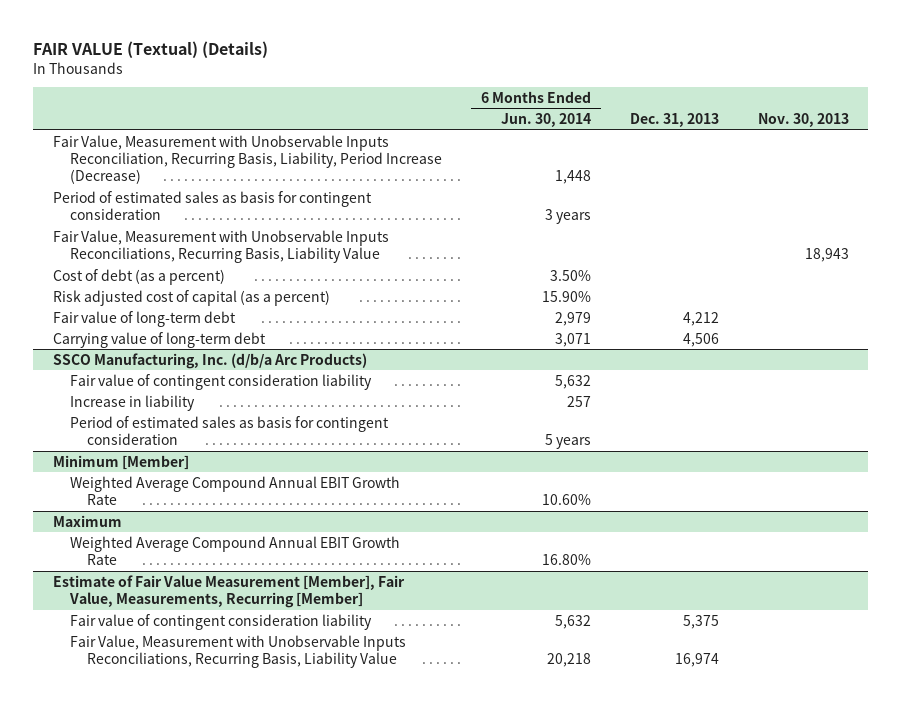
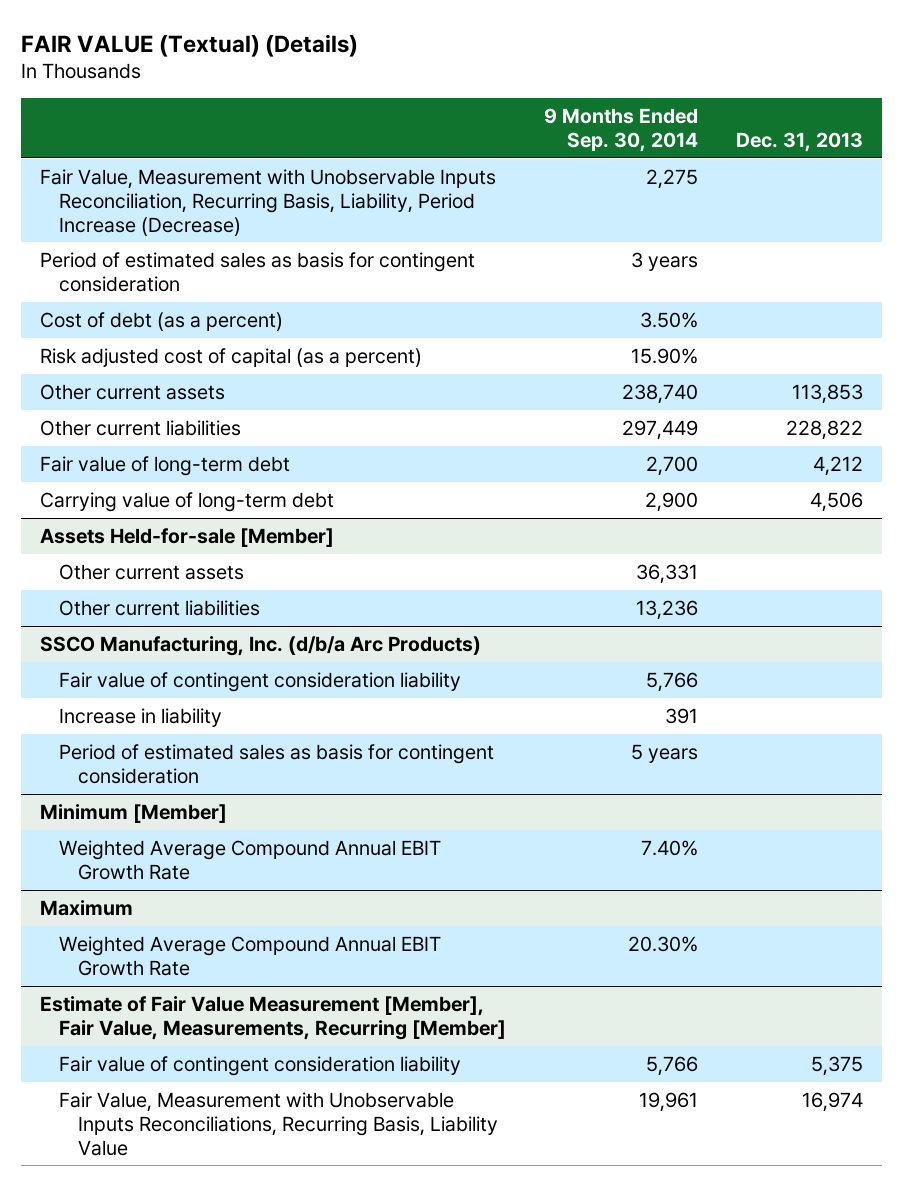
- | 6 Months Ended Jun. 30, 2014 | Dec. 31, 2013 | Nov. 30, 2013
+ | 9 Months Ended Sep. 30, 2014 | Dec. 31, 2013
- Fair Value, Measurement with Unobservable Inputs Reconciliations, Recurring Basis, Liability Value | | | 18,943
+ Other current assets | 238,740 | 113,853
+ Other current liabilities | 297,449 | 228,822
+ Assets Held-for-sale [Member]
+ Other current assets | 36,331 |
+ Other current liabilities | 13,236 |

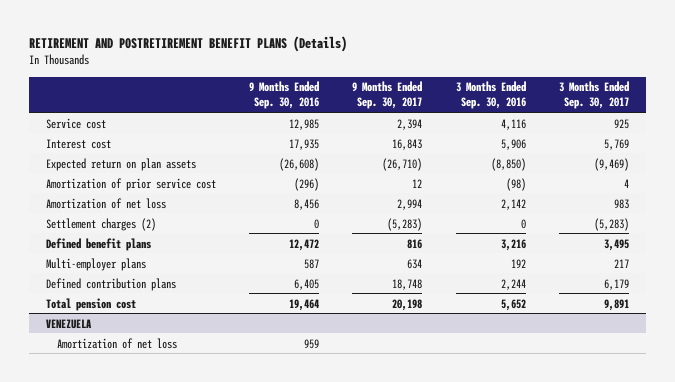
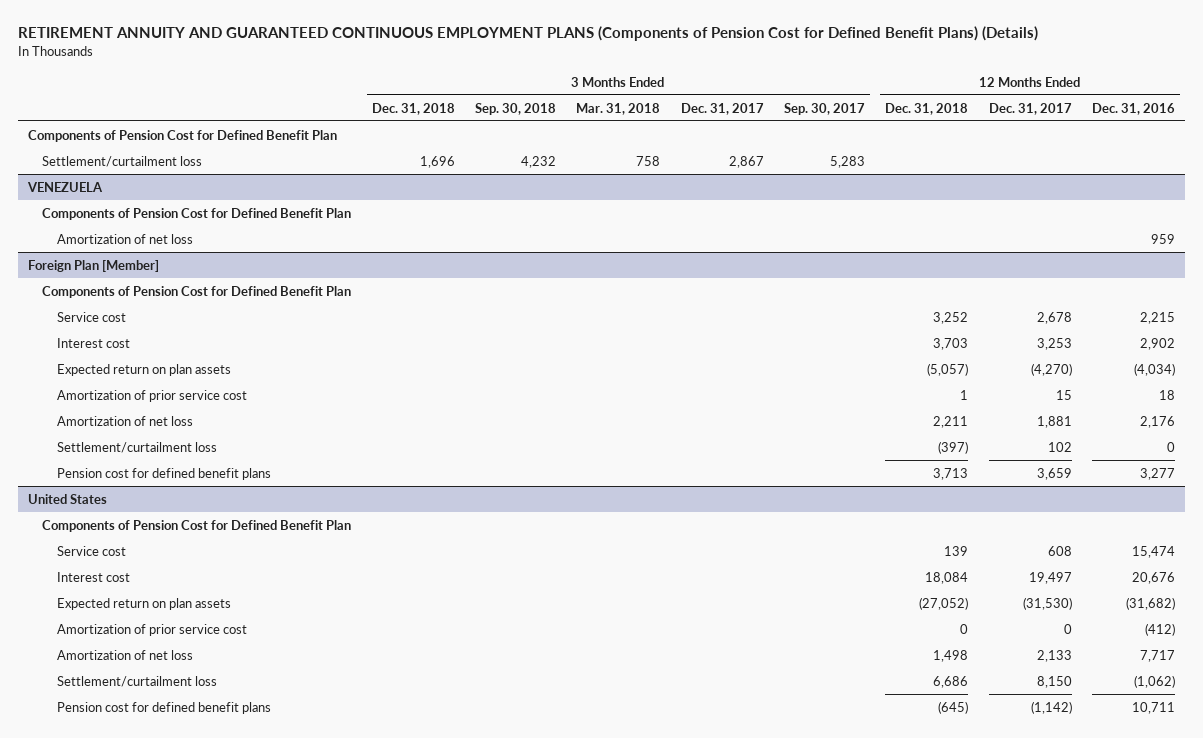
- RETIREMENT AND POSTRETIREMENT BENEFIT PLANS (Details)
+ RETIREMENT ANNUITY AND GUARANTEED CONTINUOUS EMPLOYMENT PLANS (Components of Pension Cost for Defined Benefit Plans) (Details)
- | 9 Months Ended Sep. 30, 2016 | 9 Months Ended Sep. 30, 2017 | 3 Months Ended Sep. 30, 2016 | 3 Months Ended Sep. 30, 2017
+ | 3 Months Ended Dec. 31, 2018 | 3 Months Ended Sep. 30, 2018 | 3 Months Ended Mar. 31, 2018 | 3 Months Ended Dec. 31, 2017 | 3 Months Ended Sep. 30, 2017 | 12 Months Ended Dec. 31, 2018 | 12 Months Ended Dec. 31, 2017 | 12 Months Ended Dec. 31, 2016
- Service cost | 12,985 | 2,394 | 4,116 | 925
- Interest cost | 17,935 | 16,843 | 5,906 | 5,769
- Expected return on plan assets | (26,608) | (26,710) | (8,850) | (9,469)
- Amortization of prior service cost | (296) | 12 | (98) | 4
- Amortization of net loss | 8,456 | 2,994 | 2,142 | 983
- Settlement charges (2) | 0 | (5,283) | 0 | (5,283)
- Defined benefit plans | 12,472 | 816 | 3,216 | 3,495
- Multi-employer plans | 587 | 634 | 192 | 217
- Defined contribution plans | 6,405 | 18,748 | 2,244 | 6,179
- Total pension cost | 19,464 | 20,198 | 5,652 | 9,891
+ Components of Pension Cost for Defined Benefit Plan
+ Settlement/curtailment loss | 1,696 | 4,232 | 758 | 2,867 | 5,283 | | |
@ VENEZUELA
+ Components of Pension Cost for Defined Benefit Plan
+ Foreign Plan [Member]
+ Components of Pension Cost for Defined Benefit Plan
+ Service cost | | | | | | 3,252 | 2,678 | 2,215
+ Interest cost | | | | | | 3,703 | 3,253 | 2,902
+ Expected return on plan assets | | | | | | (5,057) | (4,270) | (4,034)
+ Amortization of prior service cost | | | | | | 1 | 15 | 18
+ Amortization of net loss | | | | | | 2,211 | 1,881 | 2,176
+ Settlement/curtailment loss | | | | | | (397) | 102 | 0
+ Pension cost for defined benefit plans | | | | | | 3,713 | 3,659 | 3,277
+ United States
+ Components of Pension Cost for Defined Benefit Plan
+ Service cost | | | | | | 139 | 608 | 15,474
+ Interest cost | | | | | | 18,084 | 19,497 | 20,676
+ Expected return on plan assets | | | | | | (27,052) | (31,530) | (31,682)
+ Amortization of prior service cost | | | | | | 0 | 0 | (412)
+ Amortization of net loss | | | | | | 1,498 | 2,133 | 7,717
+ Settlement/curtailment loss | | | | | | 6,686 | 8,150 | (1,062)
+ Pension cost for defined benefit plans | | | | | | (645) | (1,142) | 10,711

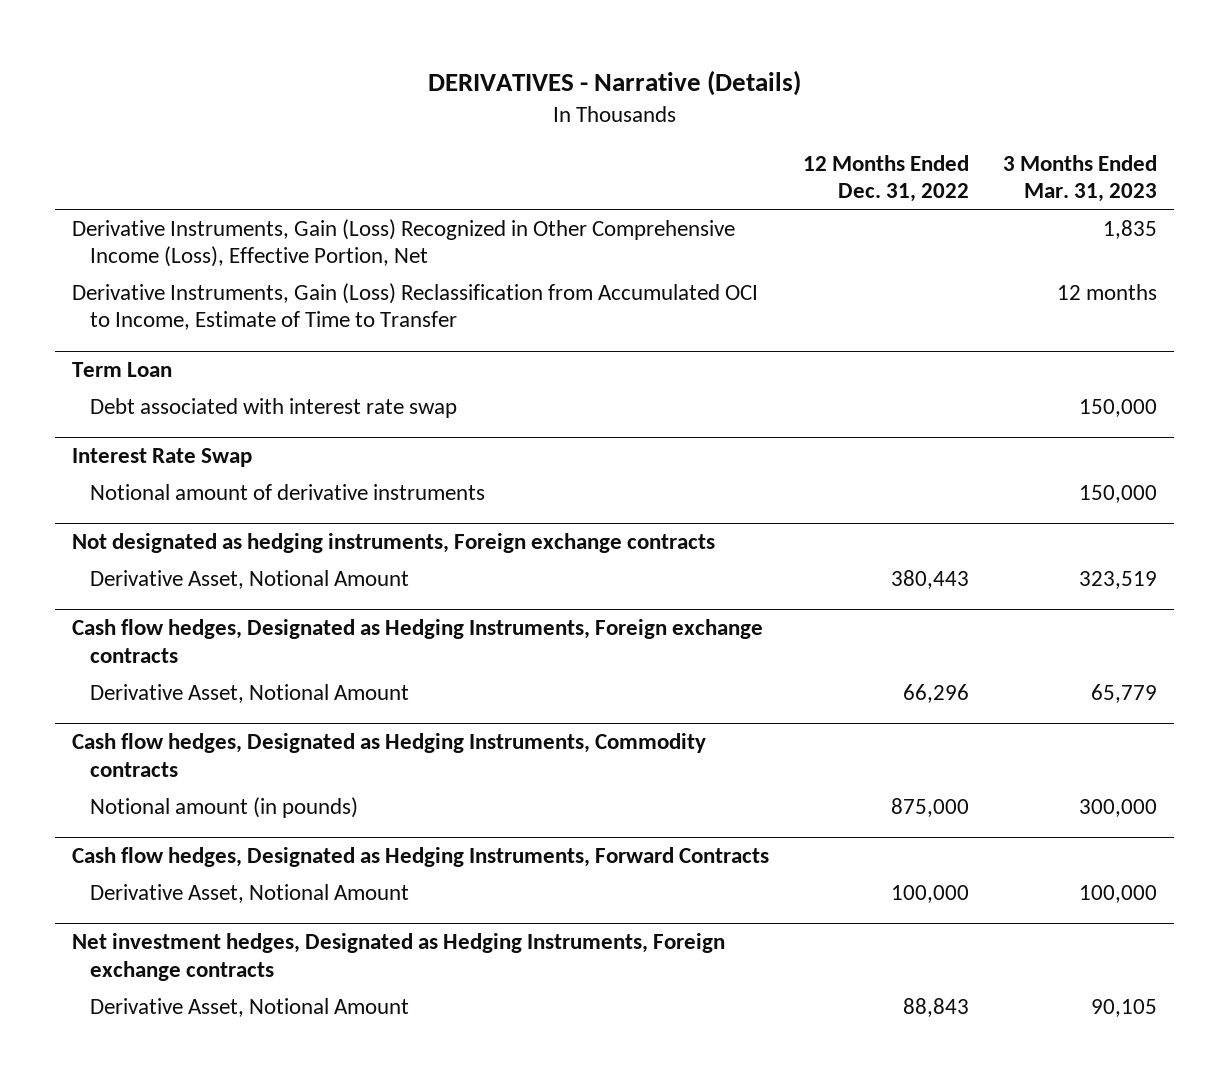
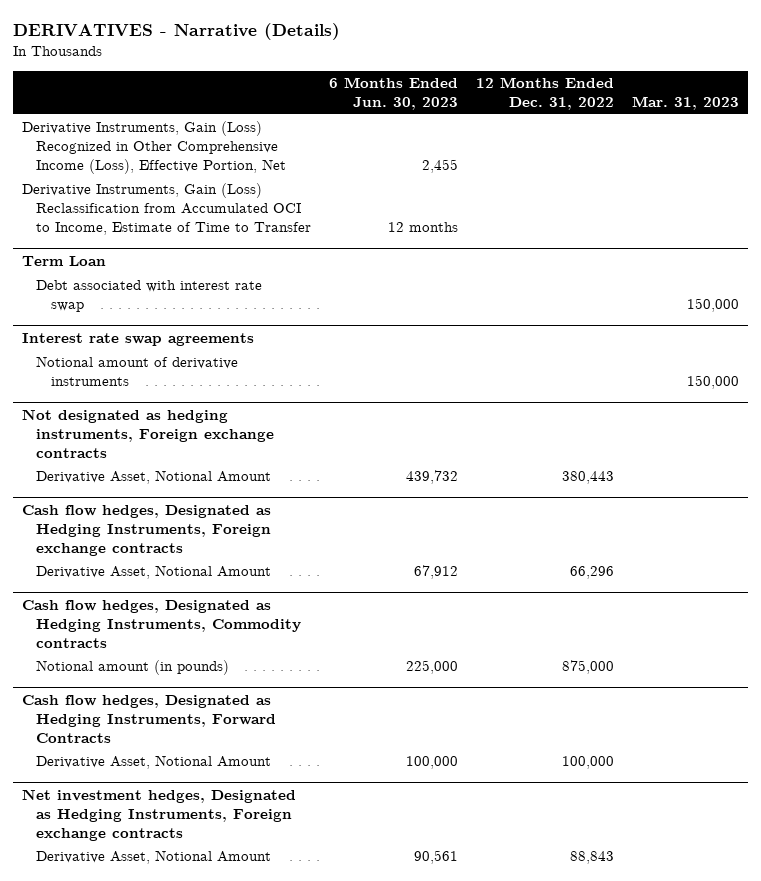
- | 12 Months Ended Dec. 31, 2022 | 3 Months Ended Mar. 31, 2023
+ | 6 Months Ended Jun. 30, 2023 | 12 Months Ended Dec. 31, 2022 | Mar. 31, 2023
- Interest Rate Swap
+ Interest rate swap agreements

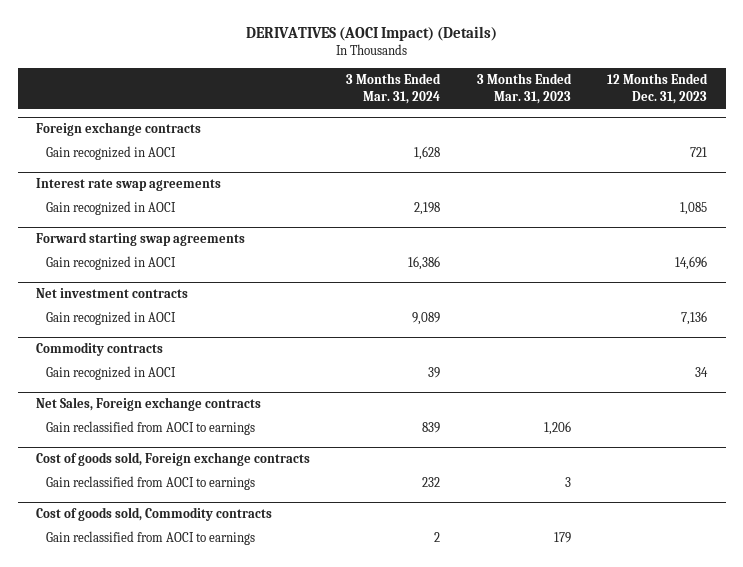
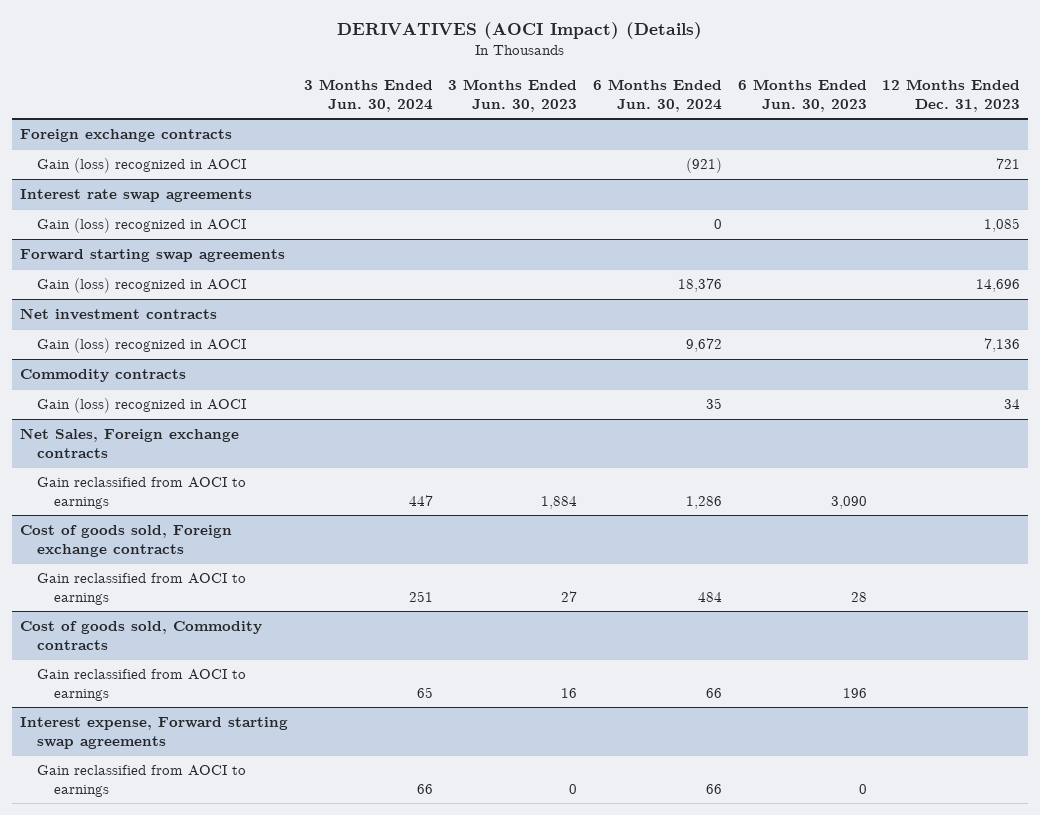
- | 3 Months Ended Mar. 31, 2024 | 3 Months Ended Mar. 31, 2023 | 12 Months Ended Dec. 31, 2023
+ | 3 Months Ended Jun. 30, 2024 | 3 Months Ended Jun. 30, 2023 | 6 Months Ended Jun. 30, 2024 | 6 Months Ended Jun. 30, 2023 | 12 Months Ended Dec. 31, 2023
@ Foreign exchange contracts
- Gain recognized in AOCI | 1,628 | | 721
+ Gain (loss) recognized in AOCI | | | (921) | | 721
@ Interest rate swap agreements
- Gain recognized in AOCI | 2,198 | | 1,085
+ Gain (loss) recognized in AOCI | | | 0 | | 1,085
@ Forward starting swap agreements
- Gain recognized in AOCI | 16,386 | | 14,696
+ Gain (loss) recognized in AOCI | | | 18,376 | | 14,696
@ Net investment contracts
- Gain recognized in AOCI | 9,089 | | 7,136
+ Gain (loss) recognized in AOCI | | | 9,672 | | 7,136
@ Commodity contracts
- Gain recognized in AOCI | 39 | | 34
+ Gain (loss) recognized in AOCI | | | 35 | | 34
+ Interest expense, Forward starting swap agreements
+ Gain reclassified from AOCI to earnings | 66 | 0 | 66 | 0 |

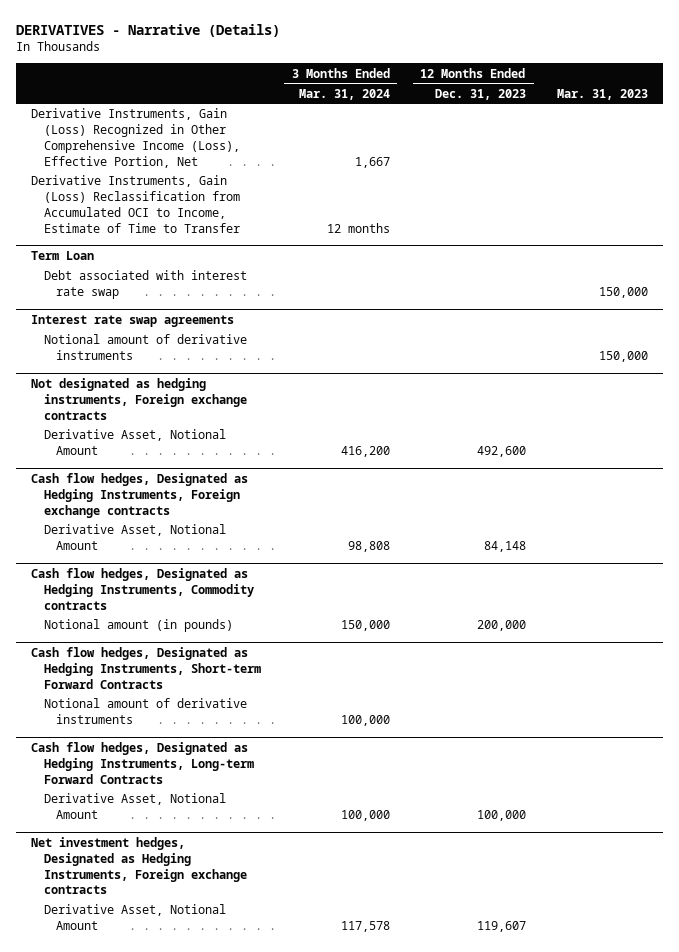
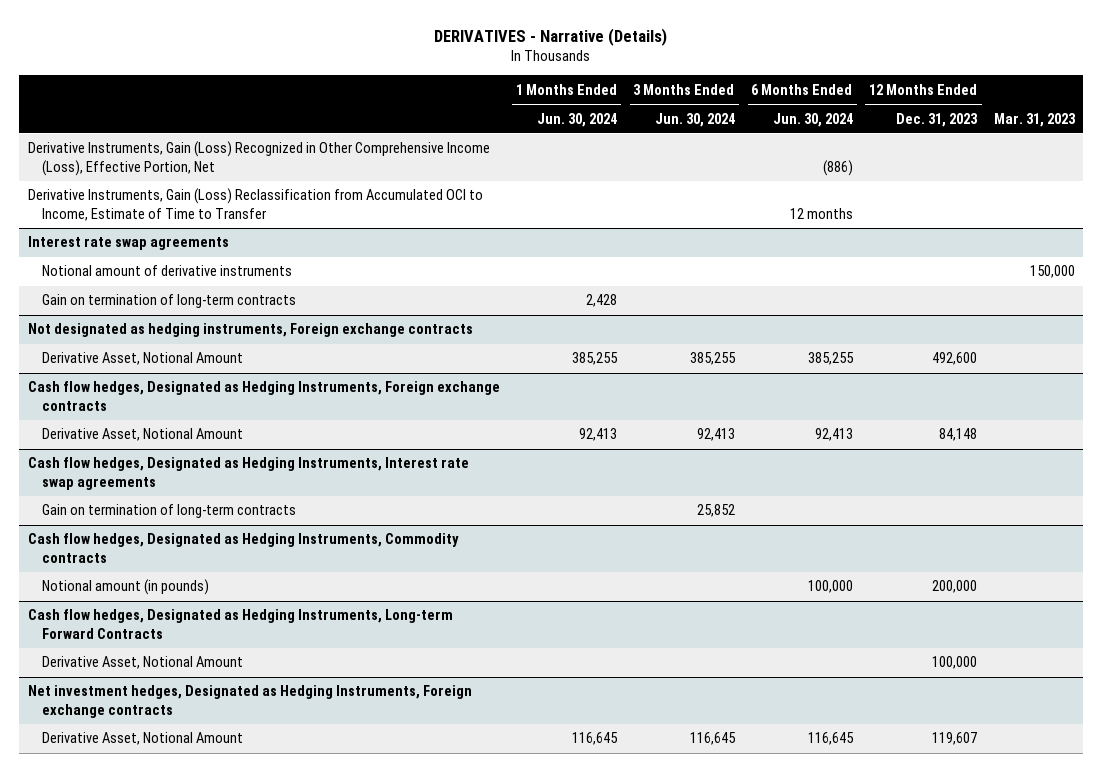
- | 3 Months Ended Mar. 31, 2024 | 12 Months Ended Dec. 31, 2023 | Mar. 31, 2023
+ | 1 Months Ended Jun. 30, 2024 | 3 Months Ended Jun. 30, 2024 | 6 Months Ended Jun. 30, 2024 | 12 Months Ended Dec. 31, 2023 | Mar. 31, 2023
- Term Loan
- Debt associated with interest rate swap | | | 150,000
@ Interest rate swap agreements
+ Gain on termination of long-term contracts | 2,428 | | | |
+ Cash flow hedges, Designated as Hedging Instruments, Interest rate swap agreements
+ Gain on termination of long-term contracts | | 25,852 | | |
- Cash flow hedges, Designated as Hedging Instruments, Short-term Forward Contracts
- Notional amount of derivative instruments | 100,000 | |

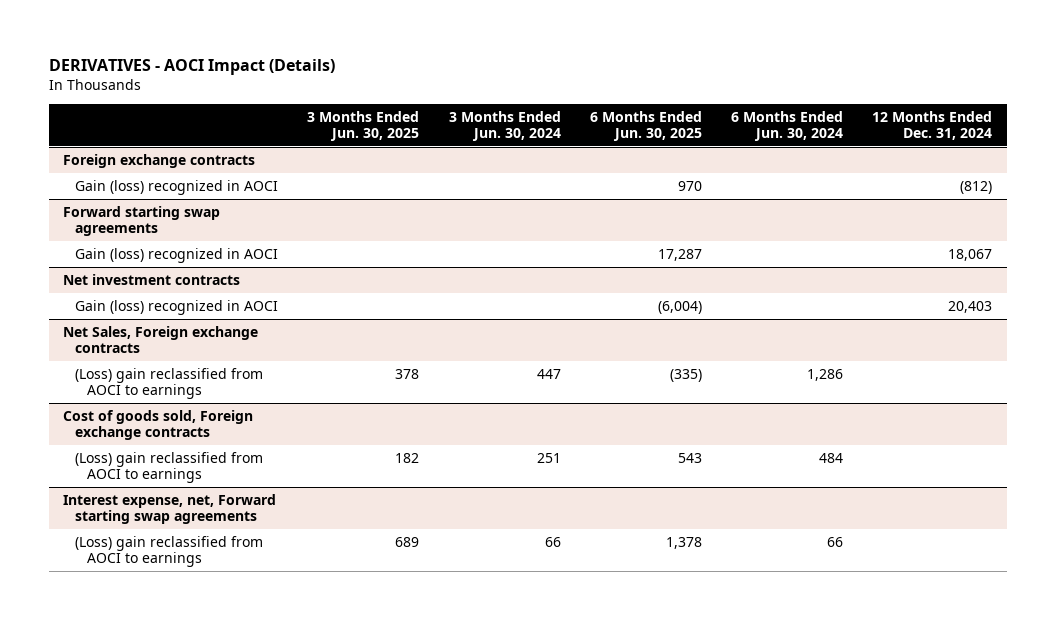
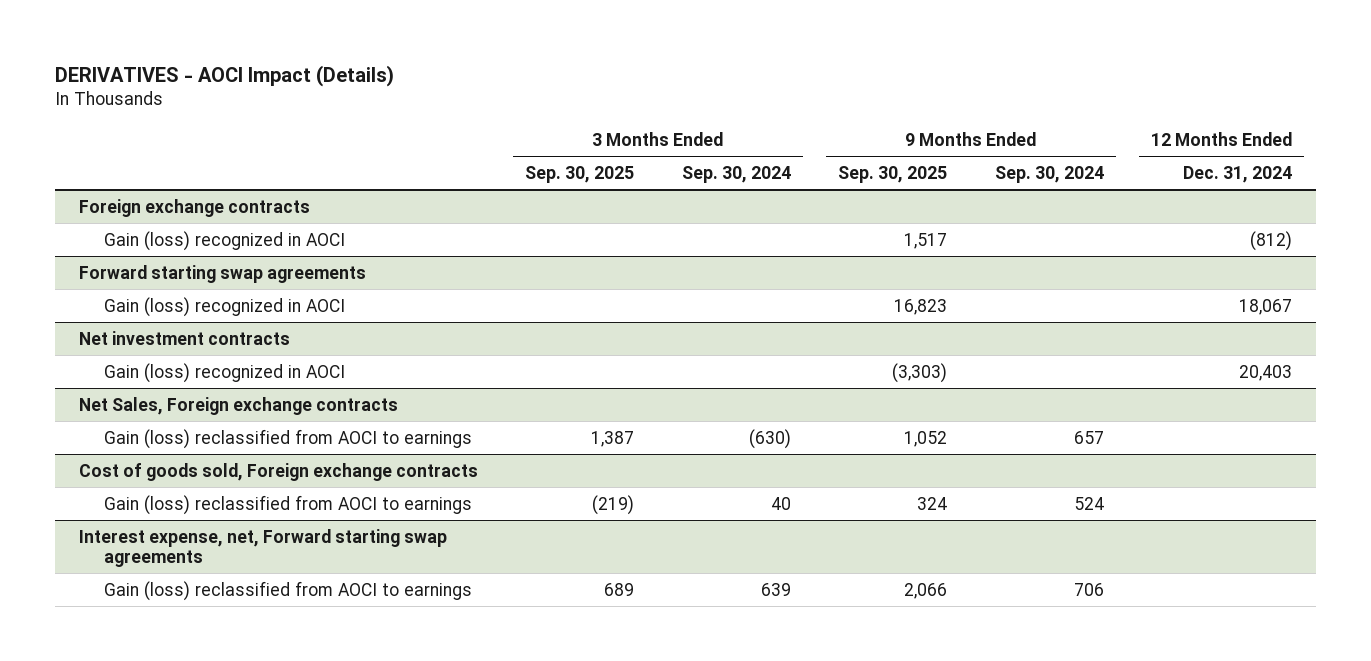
- | 3 Months Ended Jun. 30, 2025 | 3 Months Ended Jun. 30, 2024 | 6 Months Ended Jun. 30, 2025 | 6 Months Ended Jun. 30, 2024 | 12 Months Ended Dec. 31, 2024
+ | 3 Months Ended Sep. 30, 2025 | 3 Months Ended Sep. 30, 2024 | 9 Months Ended Sep. 30, 2025 | 9 Months Ended Sep. 30, 2024 | 12 Months Ended Dec. 31, 2024
@ Net Sales, Foreign exchange contracts
- (Loss) gain reclassified from AOCI to earnings | 378 | 447 | (335) | 1,286 |
+ Gain (loss) reclassified from AOCI to earnings | 1,387 | (630) | 1,052 | 657 |
@ Cost of goods sold, Foreign exchange contracts
- (Loss) gain reclassified from AOCI to earnings | 182 | 251 | 543 | 484 |
+ Gain (loss) reclassified from AOCI to earnings | (219) | 40 | 324 | 524 |
@ Interest expense, net, Forward starting swap agreements
- (Loss) gain reclassified from AOCI to earnings | 689 | 66 | 1,378 | 66 |
+ Gain (loss) reclassified from AOCI to earnings | 689 | 639 | 2,066 | 706 |

